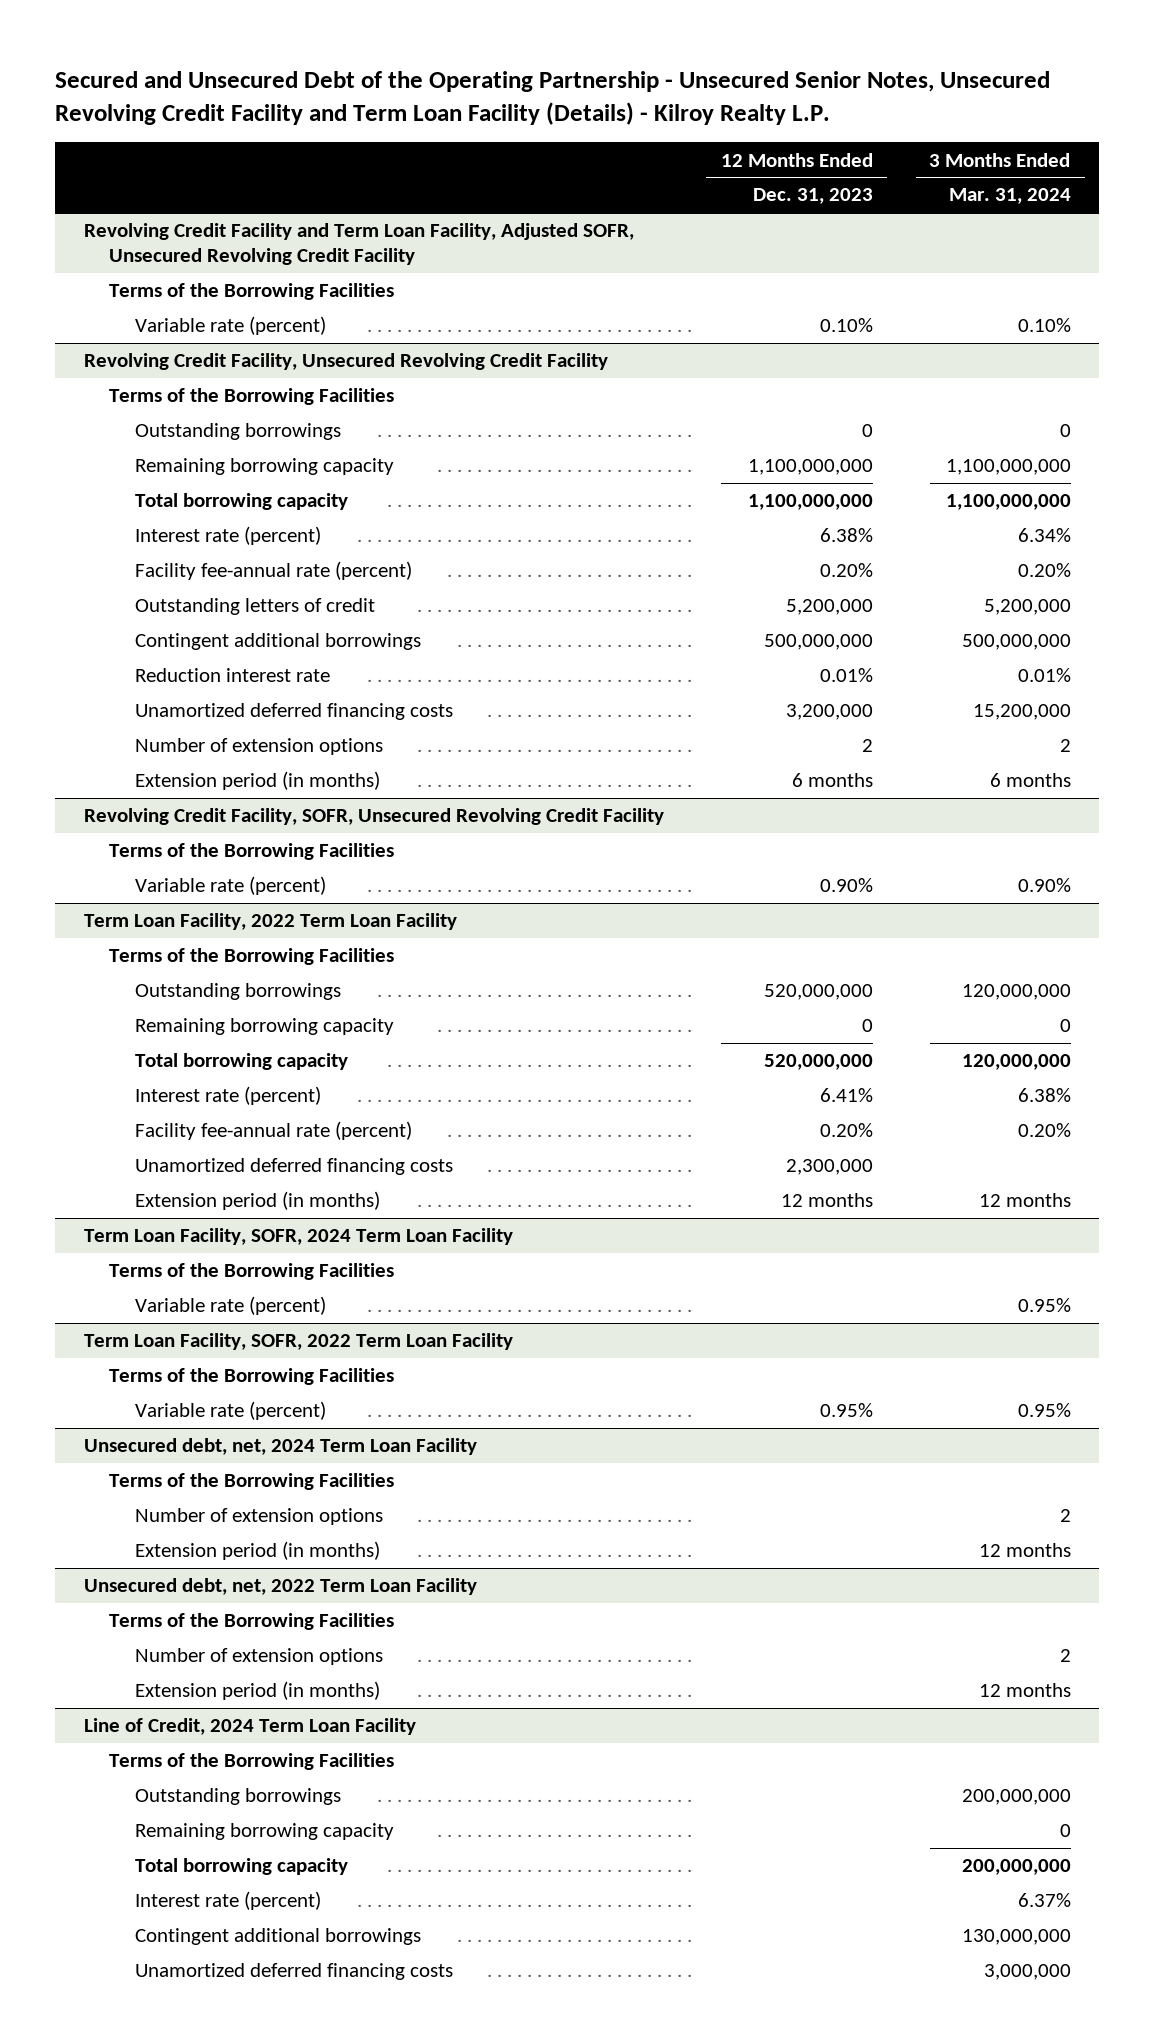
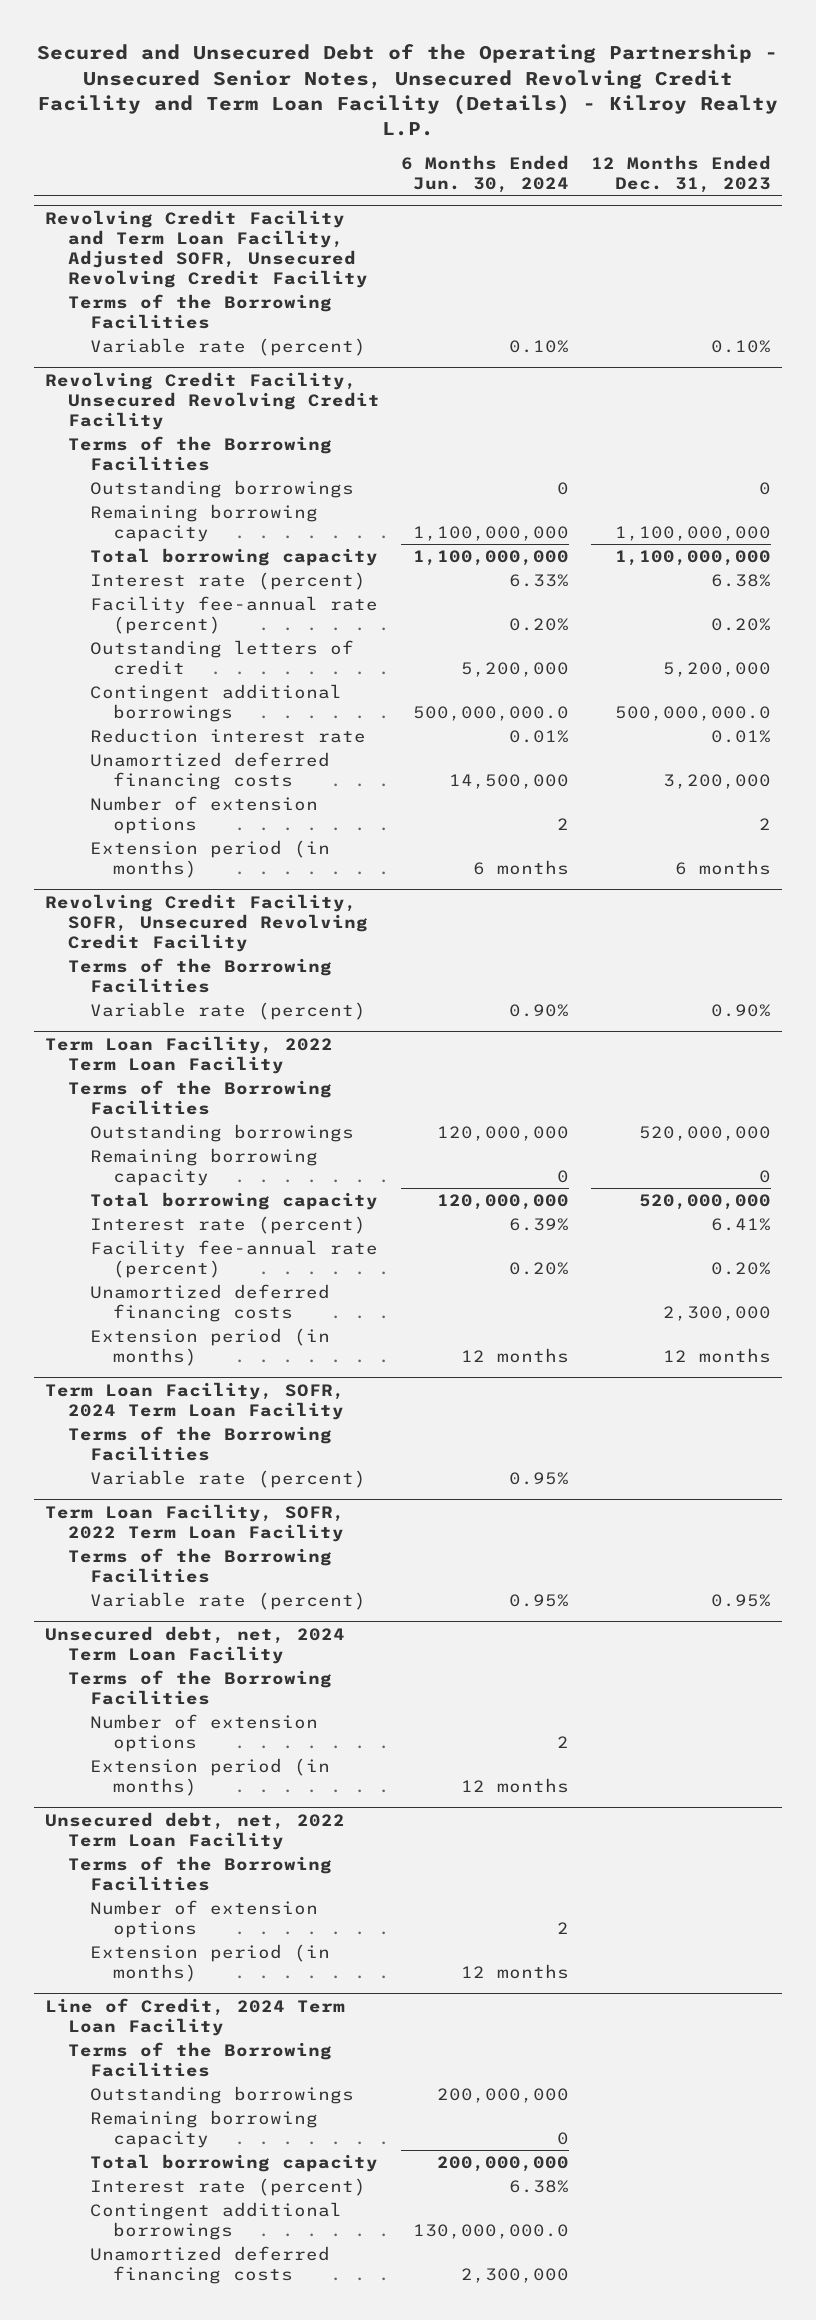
- | 12 Months Ended Dec. 31, 2023 | 3 Months Ended Mar. 31, 2024
+ | 6 Months Ended Jun. 30, 2024 | 12 Months Ended Dec. 31, 2023
@ Revolving Credit Facility, Unsecured Revolving Credit Facility
- Contingent additional borrowings | 500,000,000 | 500,000,000
+ Contingent additional borrowings | 500,000,000.0 | 500,000,000.0

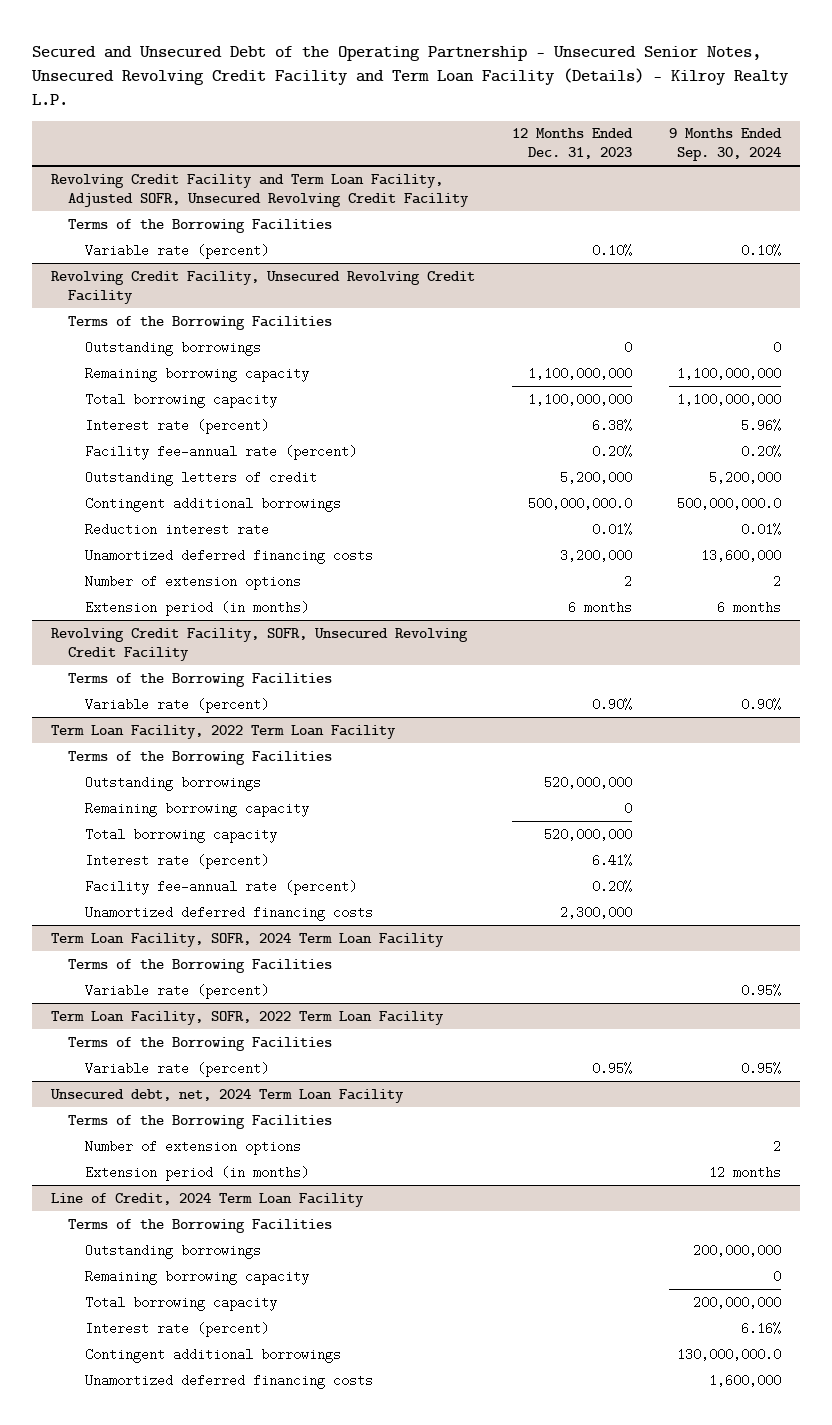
- | 6 Months Ended Jun. 30, 2024 | 12 Months Ended Dec. 31, 2023
+ | 12 Months Ended Dec. 31, 2023 | 9 Months Ended Sep. 30, 2024
@ Term Loan Facility, 2022 Term Loan Facility
- Extension period (in months) | 12 months | 12 months
- Unsecured debt, net, 2022 Term Loan Facility
- Terms of the Borrowing Facilities
- Number of extension options | 2 |
- Extension period (in months) | 12 months |

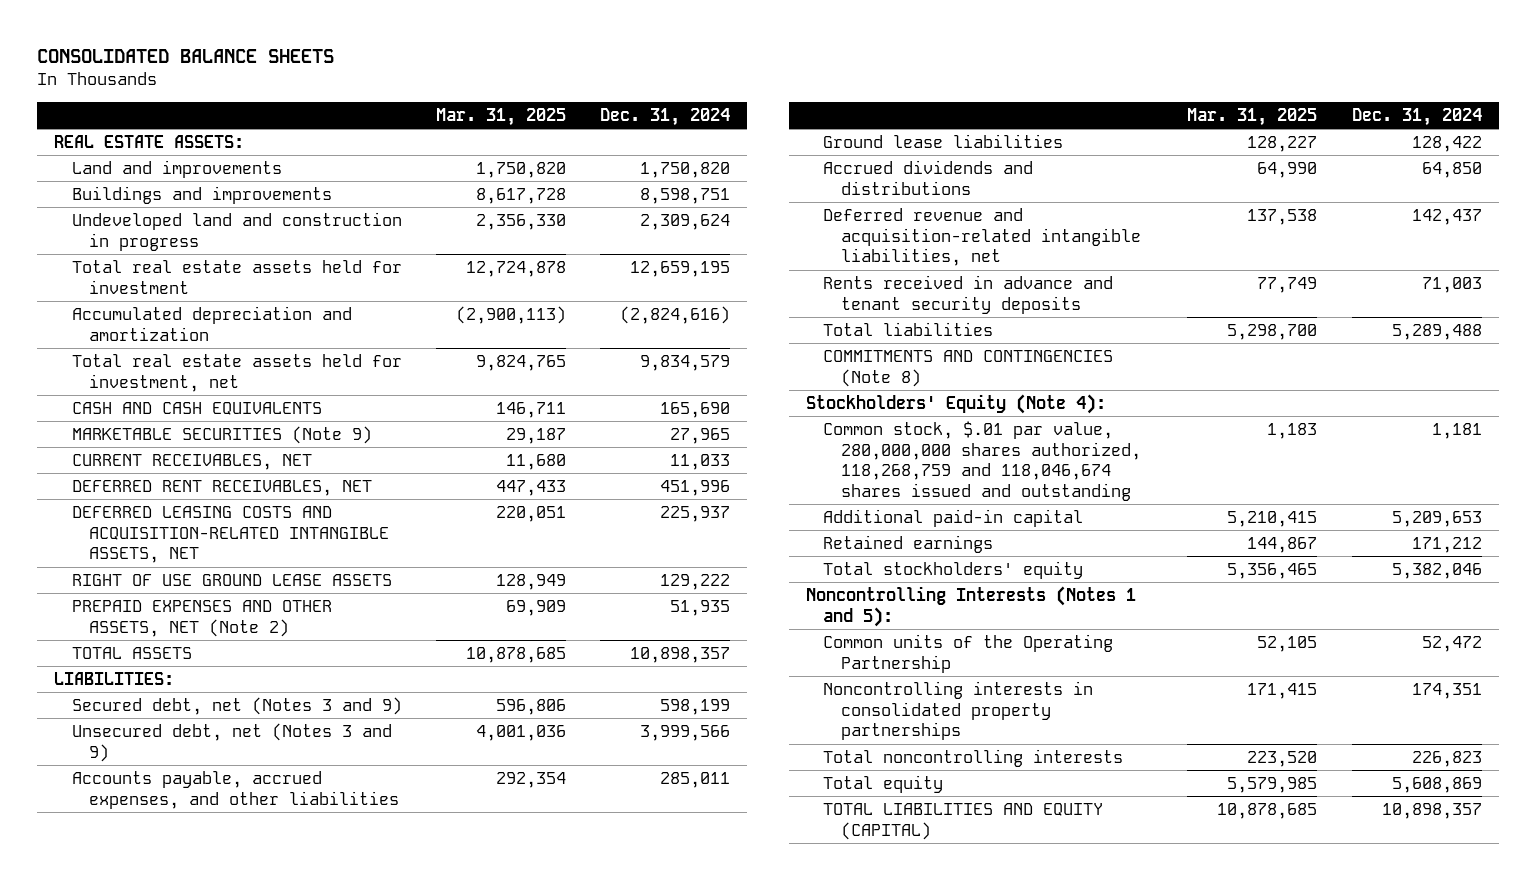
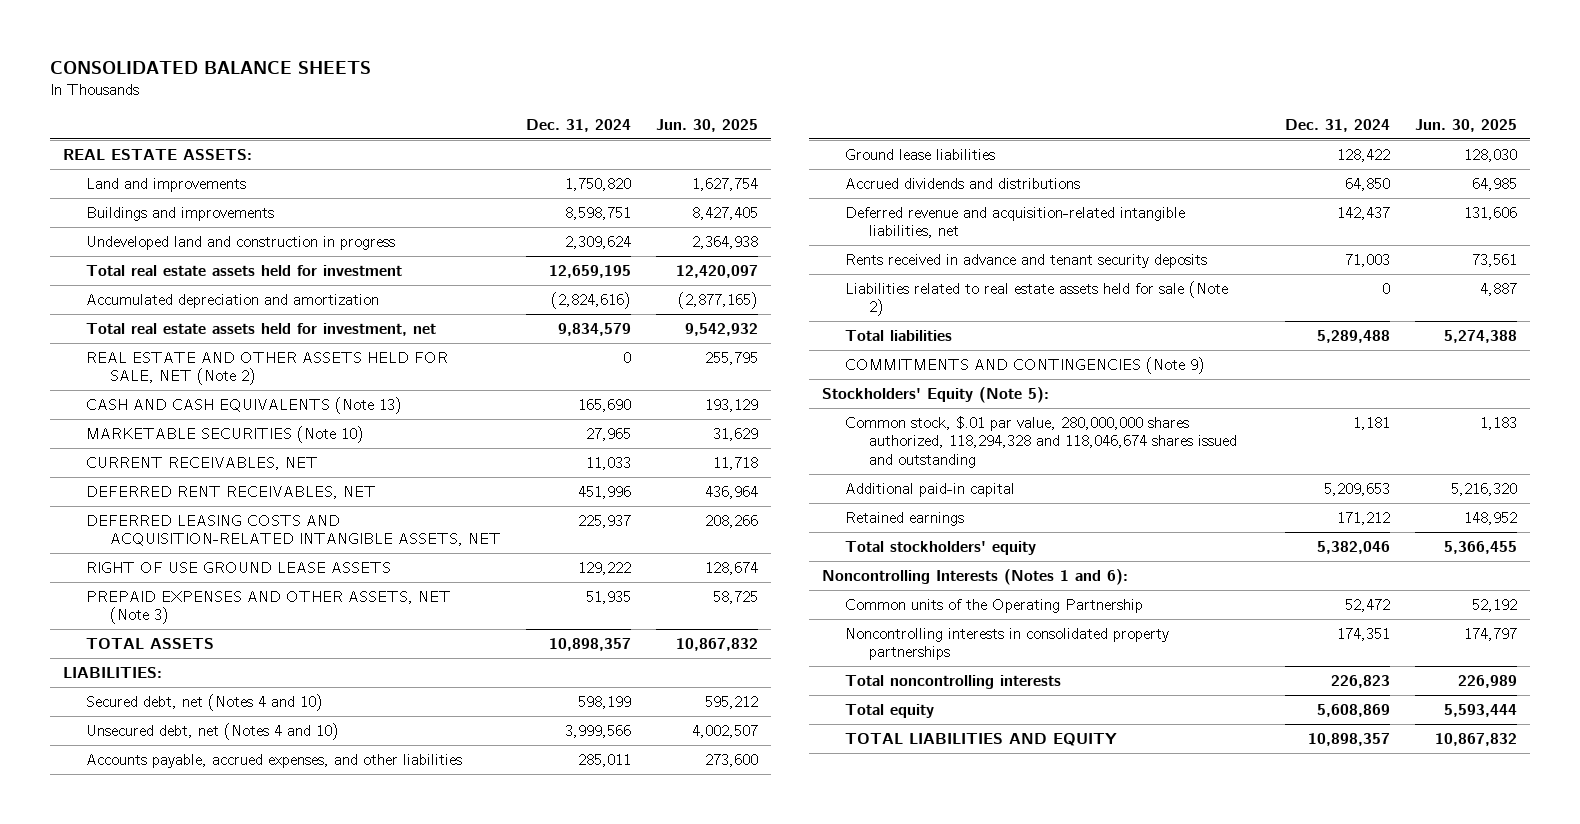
- | Mar. 31, 2025 | Dec. 31, 2024
+ | Dec. 31, 2024 | Jun. 30, 2025
- CASH AND CASH EQUIVALENTS | 146,711 | 165,690
- MARKETABLE SECURITIES (Note 9) | 29,187 | 27,965
+ REAL ESTATE AND OTHER ASSETS HELD FOR SALE, NET (Note 2) | 0 | 255,795
+ CASH AND CASH EQUIVALENTS (Note 13) | 165,690 | 193,129
+ MARKETABLE SECURITIES (Note 10) | 27,965 | 31,629
- PREPAID EXPENSES AND OTHER ASSETS, NET (Note 2) | 69,909 | 51,935
+ PREPAID EXPENSES AND OTHER ASSETS, NET (Note 3) | 51,935 | 58,725
- Secured debt, net (Notes 3 and 9) | 596,806 | 598,199
- Unsecured debt, net (Notes 3 and 9) | 4,001,036 | 3,999,566
+ Secured debt, net (Notes 4 and 10) | 598,199 | 595,212
+ Unsecured debt, net (Notes 4 and 10) | 3,999,566 | 4,002,507
+ Liabilities related to real estate assets held for sale (Note 2) | 0 | 4,887
- COMMITMENTS AND CONTINGENCIES (Note 8)
- Stockholders' Equity (Note 4):
- Common stock, $.01 par value, 280,000,000 shares authorized, 118,268,759 and 118,046,674 shares issued and outstanding | 1,183 | 1,181
+ COMMITMENTS AND CONTINGENCIES (Note 9)
+ Stockholders' Equity (Note 5):
+ Common stock, $.01 par value, 280,000,000 shares authorized, 118,294,328 and 118,046,674 shares issued and outstanding | 1,181 | 1,183
- Noncontrolling Interests (Notes 1 and 5):
+ Noncontrolling Interests (Notes 1 and 6):
- TOTAL LIABILITIES AND EQUITY (CAPITAL) | 10,878,685 | 10,898,357
+ TOTAL LIABILITIES AND EQUITY | 10,898,357 | 10,867,832

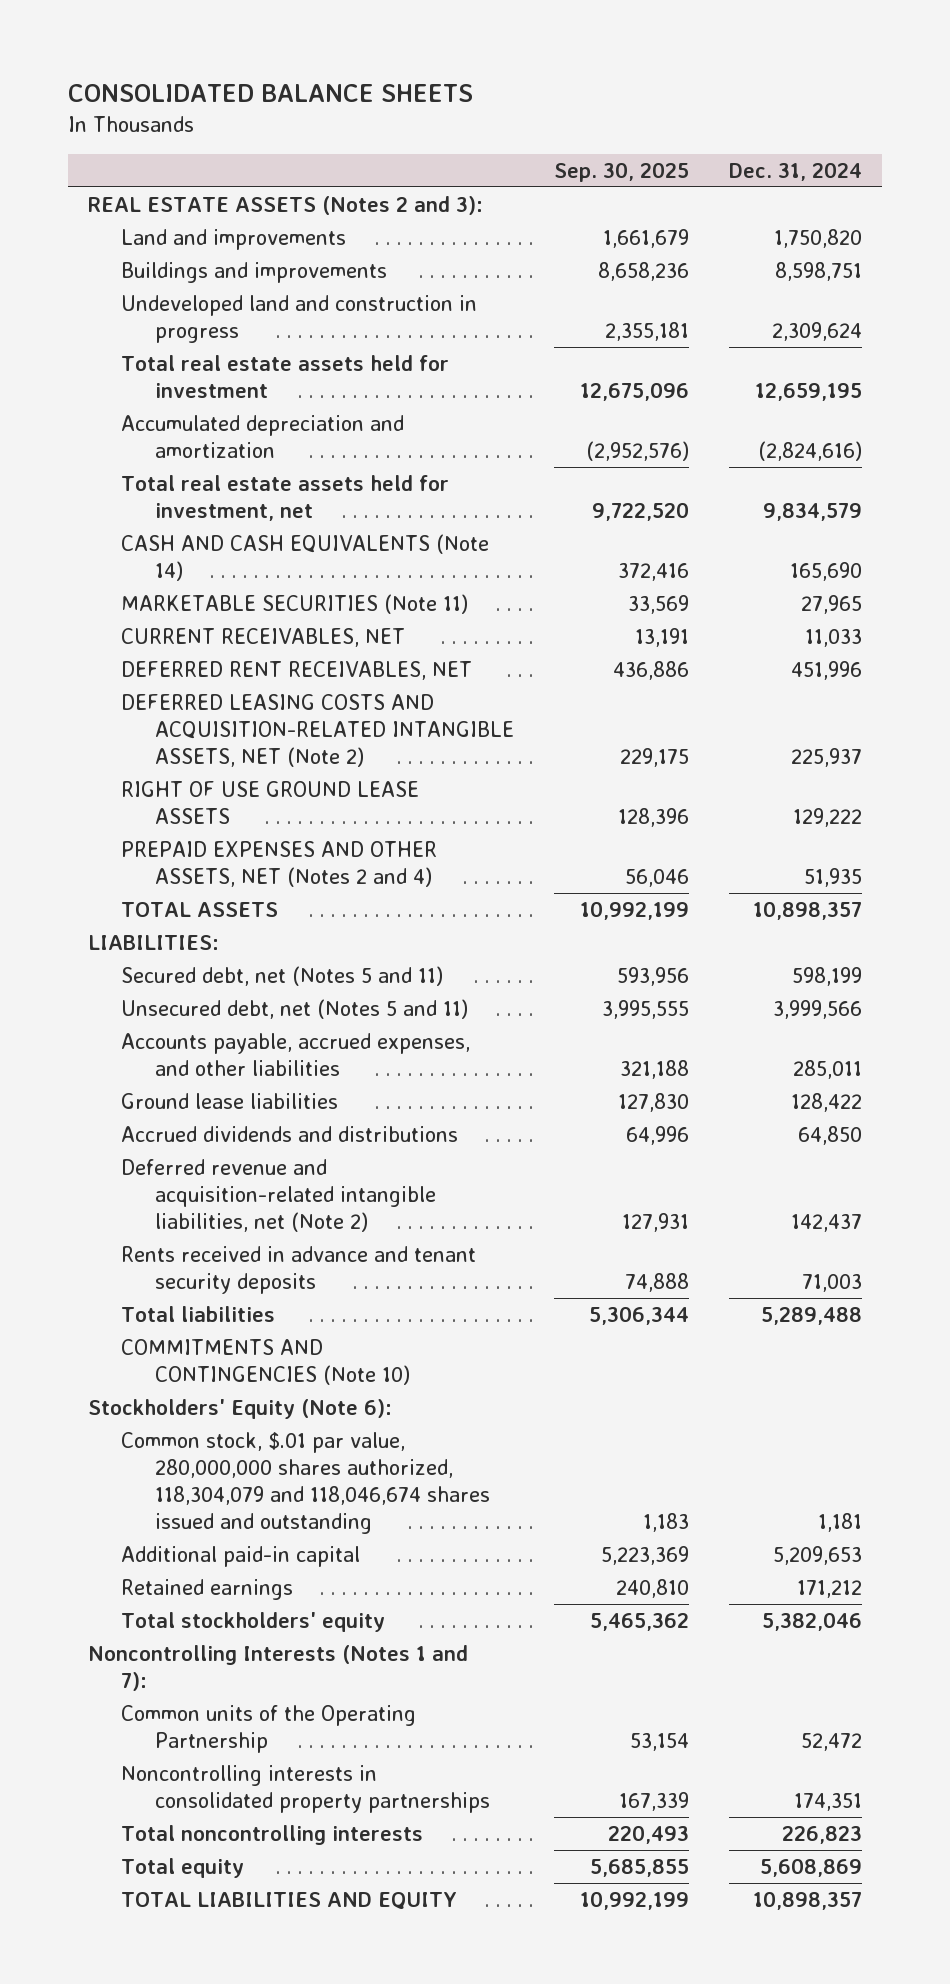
- | Dec. 31, 2024 | Jun. 30, 2025
+ | Sep. 30, 2025 | Dec. 31, 2024
- REAL ESTATE ASSETS:
+ REAL ESTATE ASSETS (Notes 2 and 3):
- REAL ESTATE AND OTHER ASSETS HELD FOR SALE, NET (Note 2) | 0 | 255,795
- CASH AND CASH EQUIVALENTS (Note 13) | 165,690 | 193,129
- MARKETABLE SECURITIES (Note 10) | 27,965 | 31,629
+ CASH AND CASH EQUIVALENTS (Note 14) | 372,416 | 165,690
+ MARKETABLE SECURITIES (Note 11) | 33,569 | 27,965
- DEFERRED LEASING COSTS AND ACQUISITION-RELATED INTANGIBLE ASSETS, NET | 225,937 | 208,266
+ DEFERRED LEASING COSTS AND ACQUISITION-RELATED INTANGIBLE ASSETS, NET (Note 2) | 229,175 | 225,937
- PREPAID EXPENSES AND OTHER ASSETS, NET (Note 3) | 51,935 | 58,725
+ PREPAID EXPENSES AND OTHER ASSETS, NET (Notes 2 and 4) | 56,046 | 51,935
- Secured debt, net (Notes 4 and 10) | 598,199 | 595,212
- Unsecured debt, net (Notes 4 and 10) | 3,999,566 | 4,002,507
+ Secured debt, net (Notes 5 and 11) | 593,956 | 598,199
+ Unsecured debt, net (Notes 5 and 11) | 3,995,555 | 3,999,566
- Deferred revenue and acquisition-related intangible liabilities, net | 142,437 | 131,606
+ Deferred revenue and acquisition-related intangible liabilities, net (Note 2) | 127,931 | 142,437
- Liabilities related to real estate assets held for sale (Note 2) | 0 | 4,887
- COMMITMENTS AND CONTINGENCIES (Note 9)
- Stockholders' Equity (Note 5):
- Common stock, $.01 par value, 280,000,000 shares authorized, 118,294,328 and 118,046,674 shares issued and outstanding | 1,181 | 1,183
+ COMMITMENTS AND CONTINGENCIES (Note 10)
+ Stockholders' Equity (Note 6):
+ Common stock, $.01 par value, 280,000,000 shares authorized, 118,304,079 and 118,046,674 shares issued and outstanding | 1,183 | 1,181
- Noncontrolling Interests (Notes 1 and 6):
+ Noncontrolling Interests (Notes 1 and 7):

